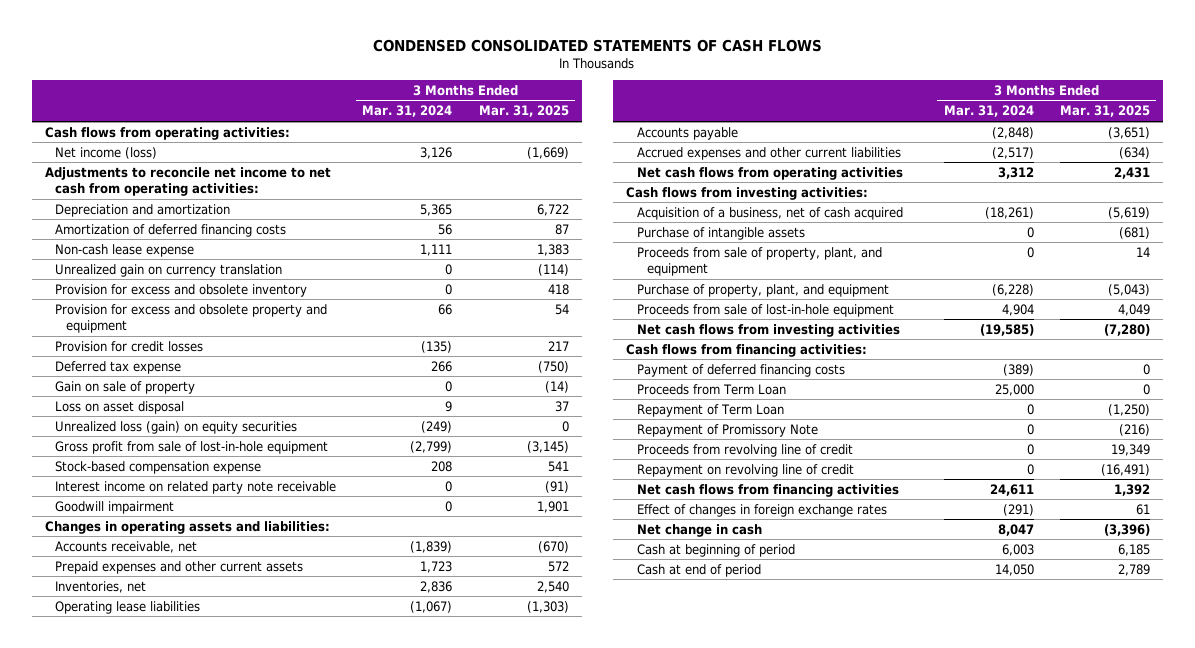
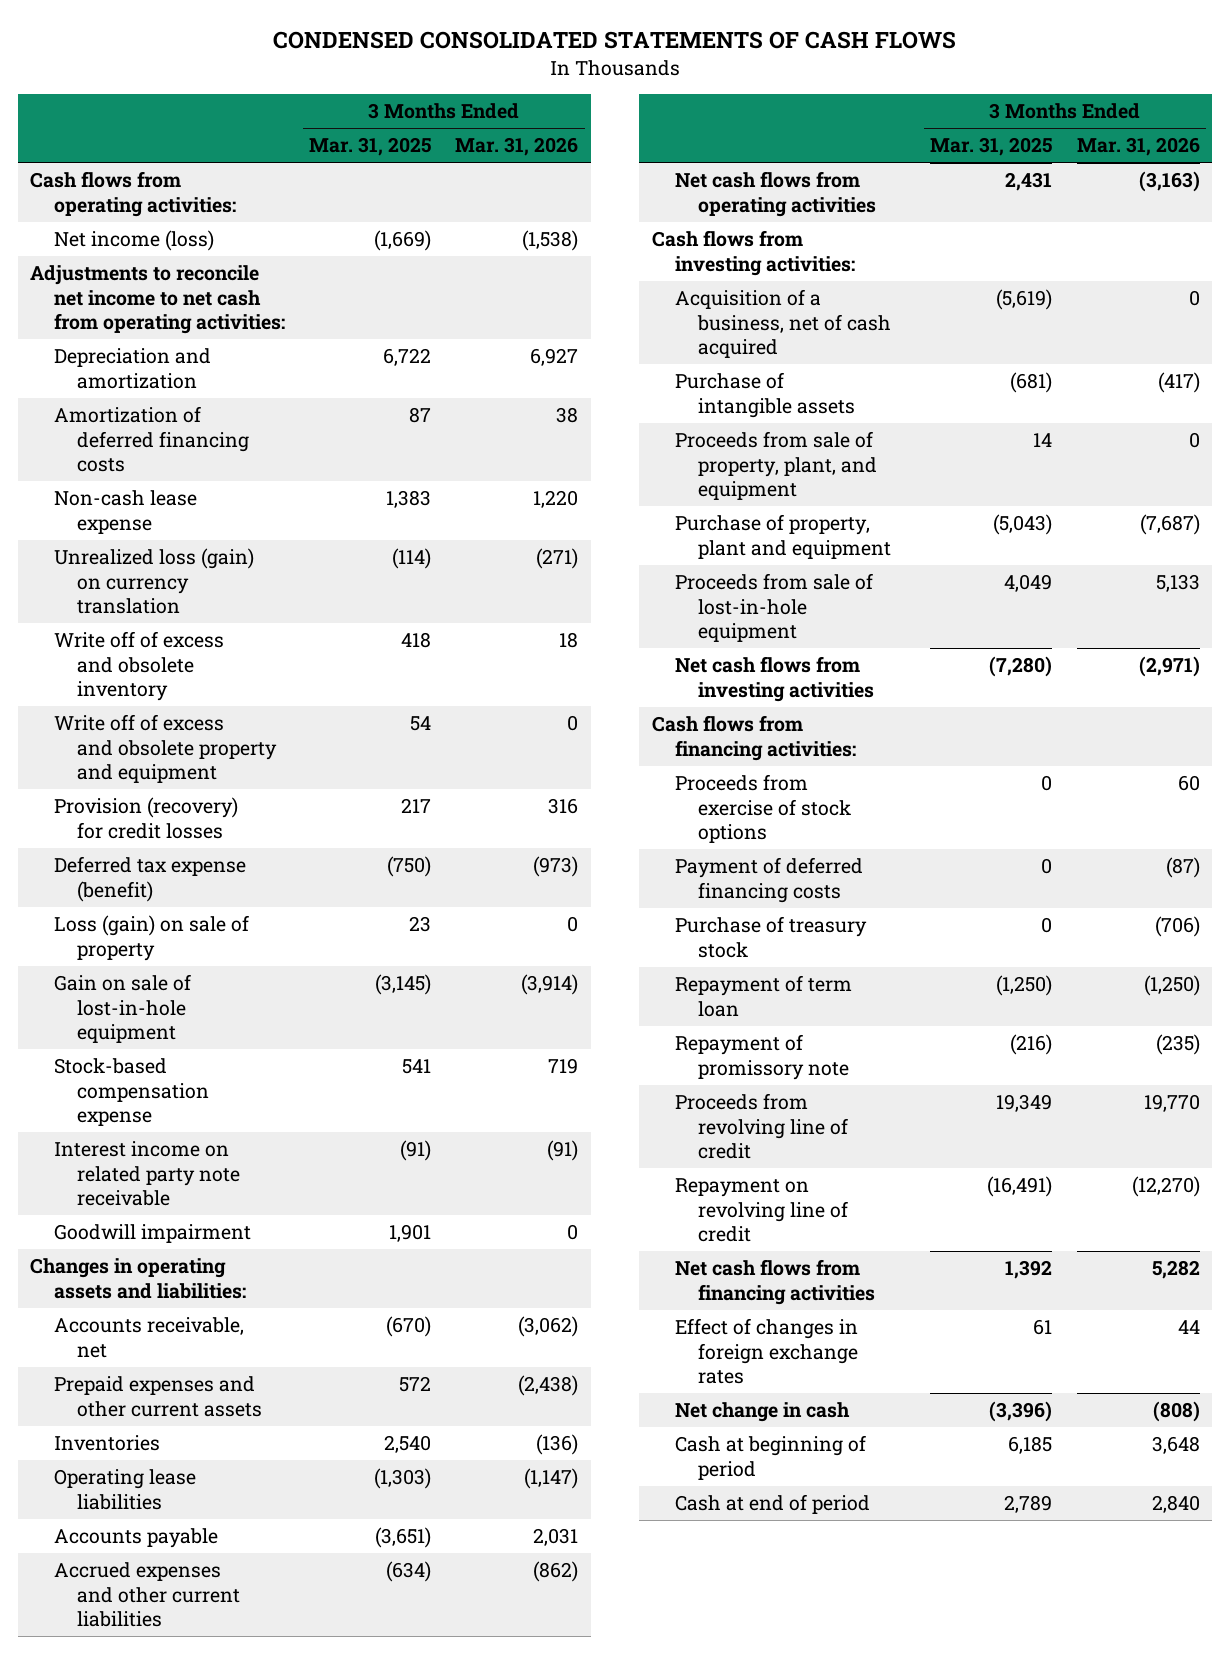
- | 3 Months Ended Mar. 31, 2024 | 3 Months Ended Mar. 31, 2025
+ | 3 Months Ended Mar. 31, 2025 | 3 Months Ended Mar. 31, 2026
- Unrealized gain on currency translation | 0 | (114)
- Provision for excess and obsolete inventory | 0 | 418
- Provision for excess and obsolete property and equipment | 66 | 54
- Provision for credit losses | (135) | 217
- Deferred tax expense | 266 | (750)
- Gain on sale of property | 0 | (14)
- Loss on asset disposal | 9 | 37
- Unrealized loss (gain) on equity securities | (249) | 0
- Gross profit from sale of lost-in-hole equipment | (2,799) | (3,145)
+ Unrealized loss (gain) on currency translation | (114) | (271)
+ Write off of excess and obsolete inventory | 418 | 18
+ Write off of excess and obsolete property and equipment | 54 | 0
+ Provision (recovery) for credit losses | 217 | 316
+ Deferred tax expense (benefit) | (750) | (973)
+ Loss (gain) on sale of property | 23 | 0
+ Gain on sale of lost-in-hole equipment | (3,145) | (3,914)
- Inventories, net | 2,836 | 2,540
+ Inventories | 2,540 | (136)
- Purchase of property, plant, and equipment | (6,228) | (5,043)
+ Purchase of property, plant and equipment | (5,043) | (7,687)
+ Proceeds from exercise of stock options | 0 | 60
- Proceeds from Term Loan | 25,000 | 0
- Repayment of Term Loan | 0 | (1,250)
- Repayment of Promissory Note | 0 | (216)
+ Purchase of treasury stock | 0 | (706)
+ Repayment of term loan | (1,250) | (1,250)
+ Repayment of promissory note | (216) | (235)

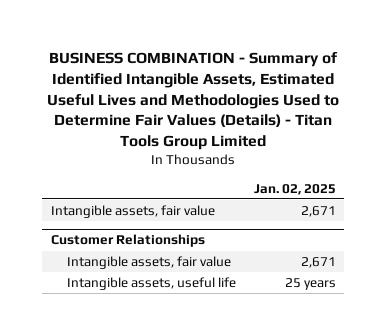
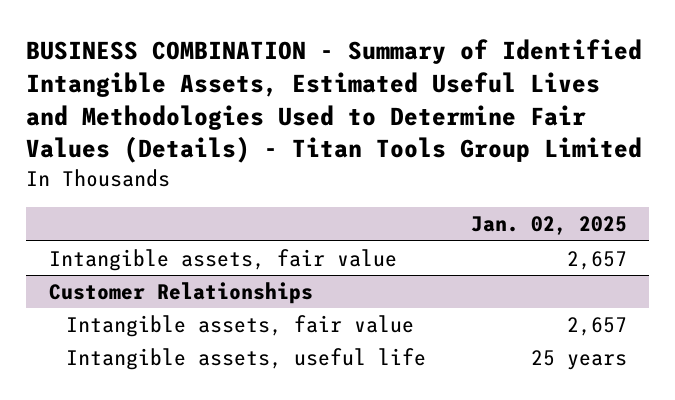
- Intangible assets, fair value | 2,671
+ Intangible assets, fair value | 2,657
@ Customer Relationships
- Intangible assets, fair value | 2,671
+ Intangible assets, fair value | 2,657

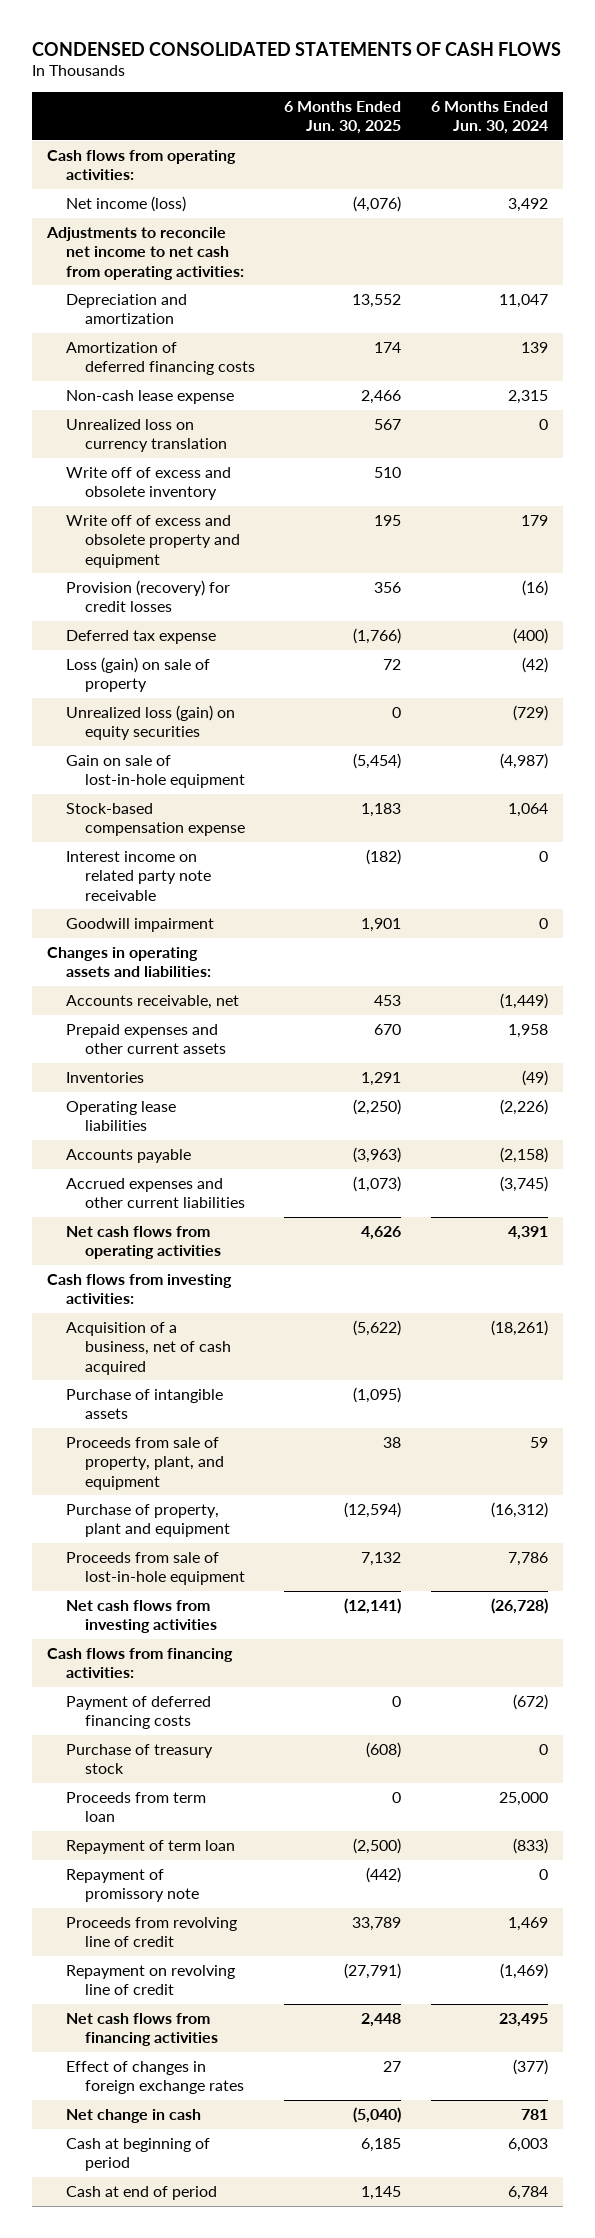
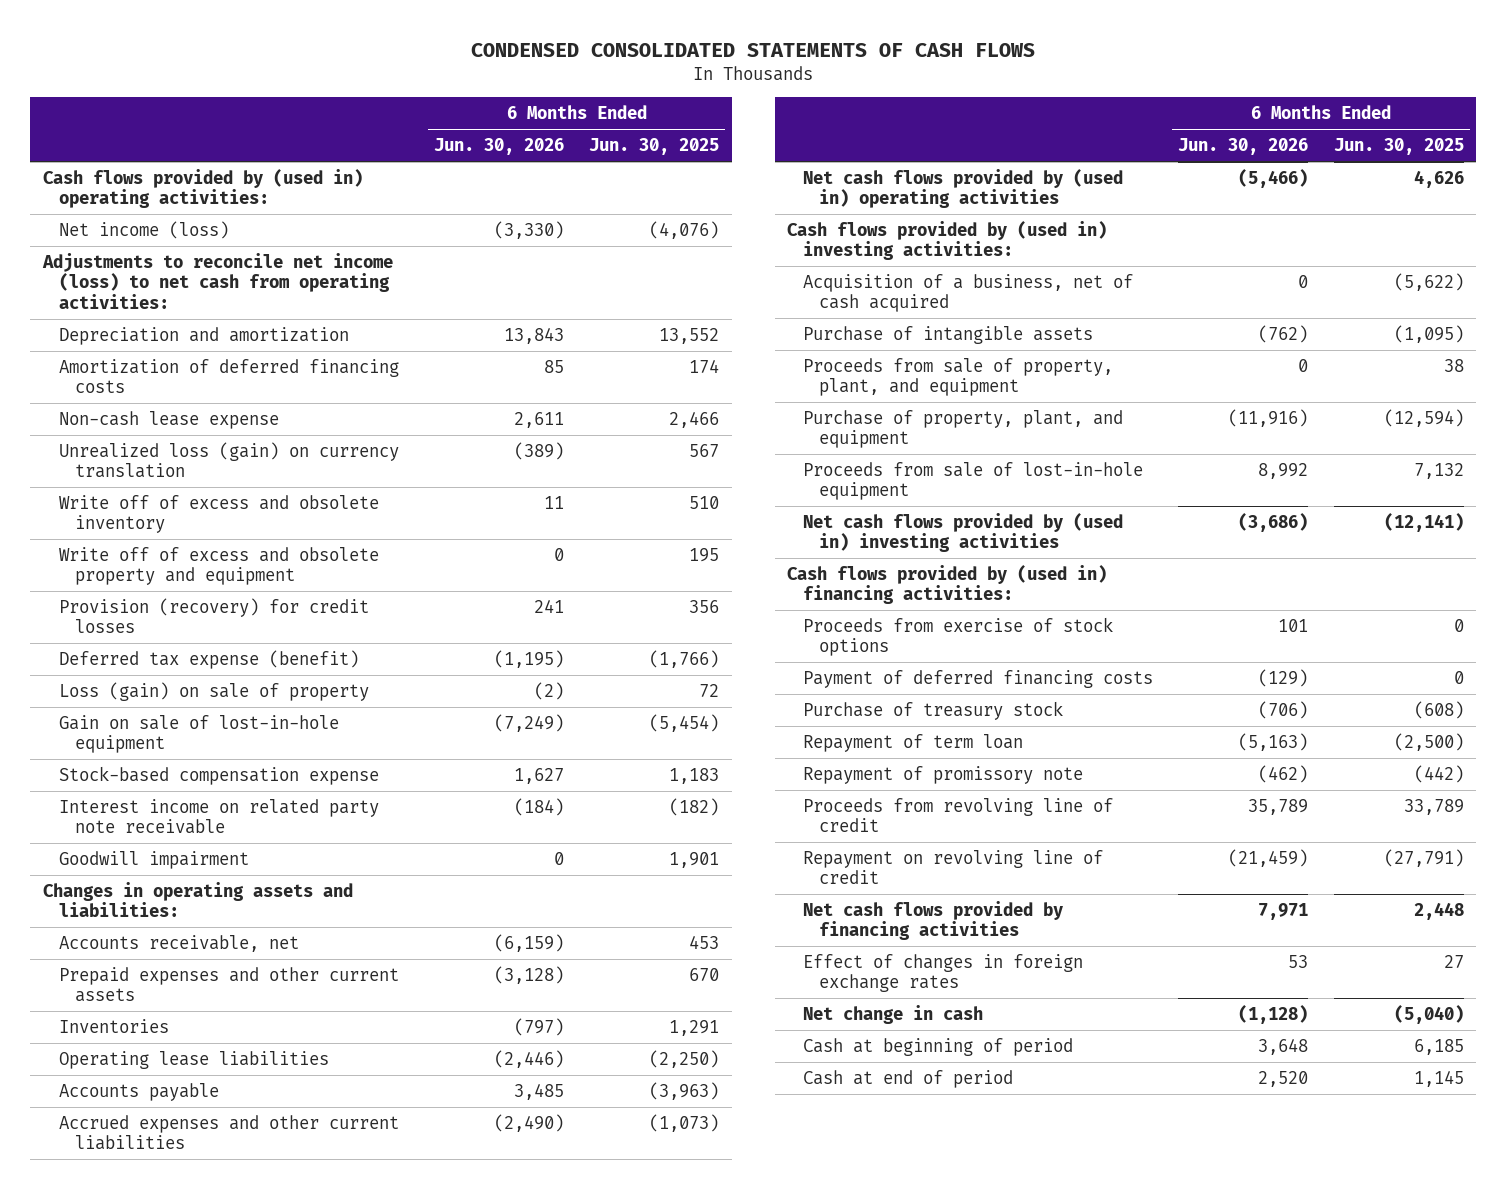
- | 6 Months Ended Jun. 30, 2025 | 6 Months Ended Jun. 30, 2024
+ | 6 Months Ended Jun. 30, 2026 | 6 Months Ended Jun. 30, 2025
- Cash flows from operating activities:
+ Cash flows provided by (used in) operating activities:
- Adjustments to reconcile net income to net cash from operating activities:
+ Adjustments to reconcile net income (loss) to net cash from operating activities:
- Unrealized loss on currency translation | 567 | 0
+ Unrealized loss (gain) on currency translation | (389) | 567
- Deferred tax expense | (1,766) | (400)
+ Deferred tax expense (benefit) | (1,195) | (1,766)
- Unrealized loss (gain) on equity securities | 0 | (729)
- Net cash flows from operating activities | 4,626 | 4,391
- Cash flows from investing activities:
+ Net cash flows provided by (used in) operating activities | (5,466) | 4,626
+ Cash flows provided by (used in) investing activities:
- Purchase of property, plant and equipment | (12,594) | (16,312)
+ Purchase of property, plant, and equipment | (11,916) | (12,594)
- Net cash flows from investing activities | (12,141) | (26,728)
- Cash flows from financing activities:
+ Net cash flows provided by (used in) investing activities | (3,686) | (12,141)
+ Cash flows provided by (used in) financing activities:
+ Proceeds from exercise of stock options | 101 | 0
- Proceeds from term loan | 0 | 25,000
- Net cash flows from financing activities | 2,448 | 23,495
+ Net cash flows provided by financing activities | 7,971 | 2,448

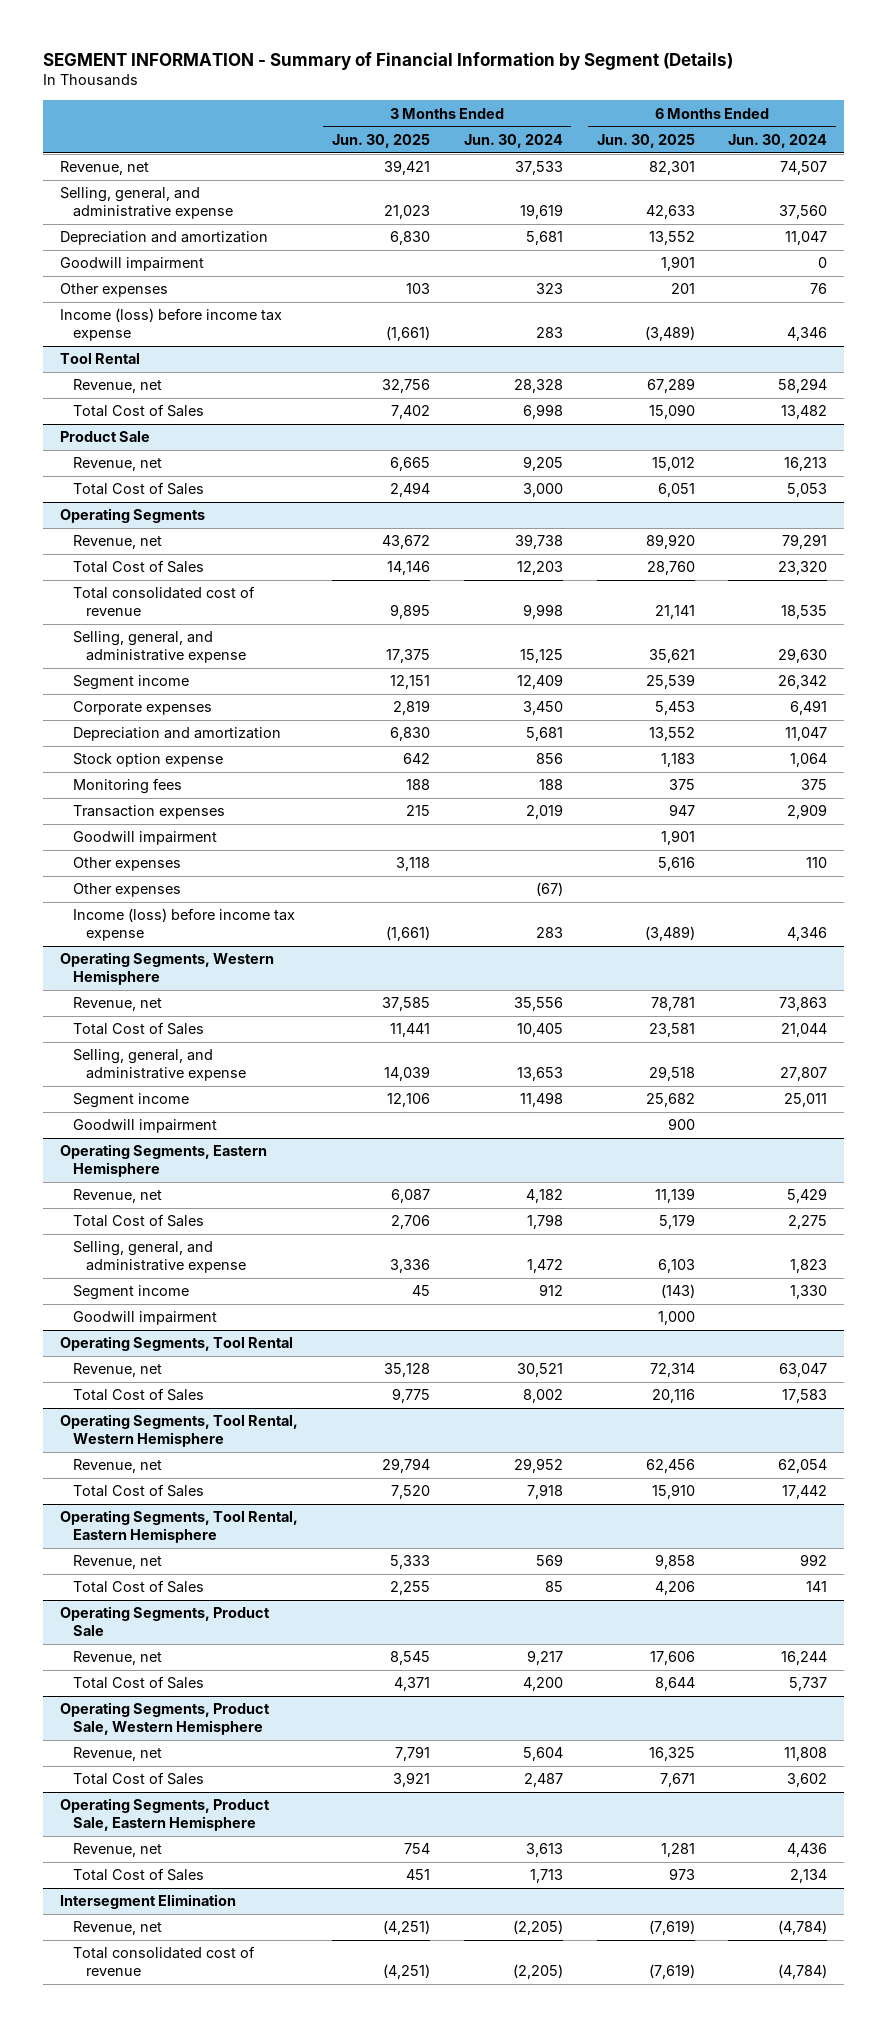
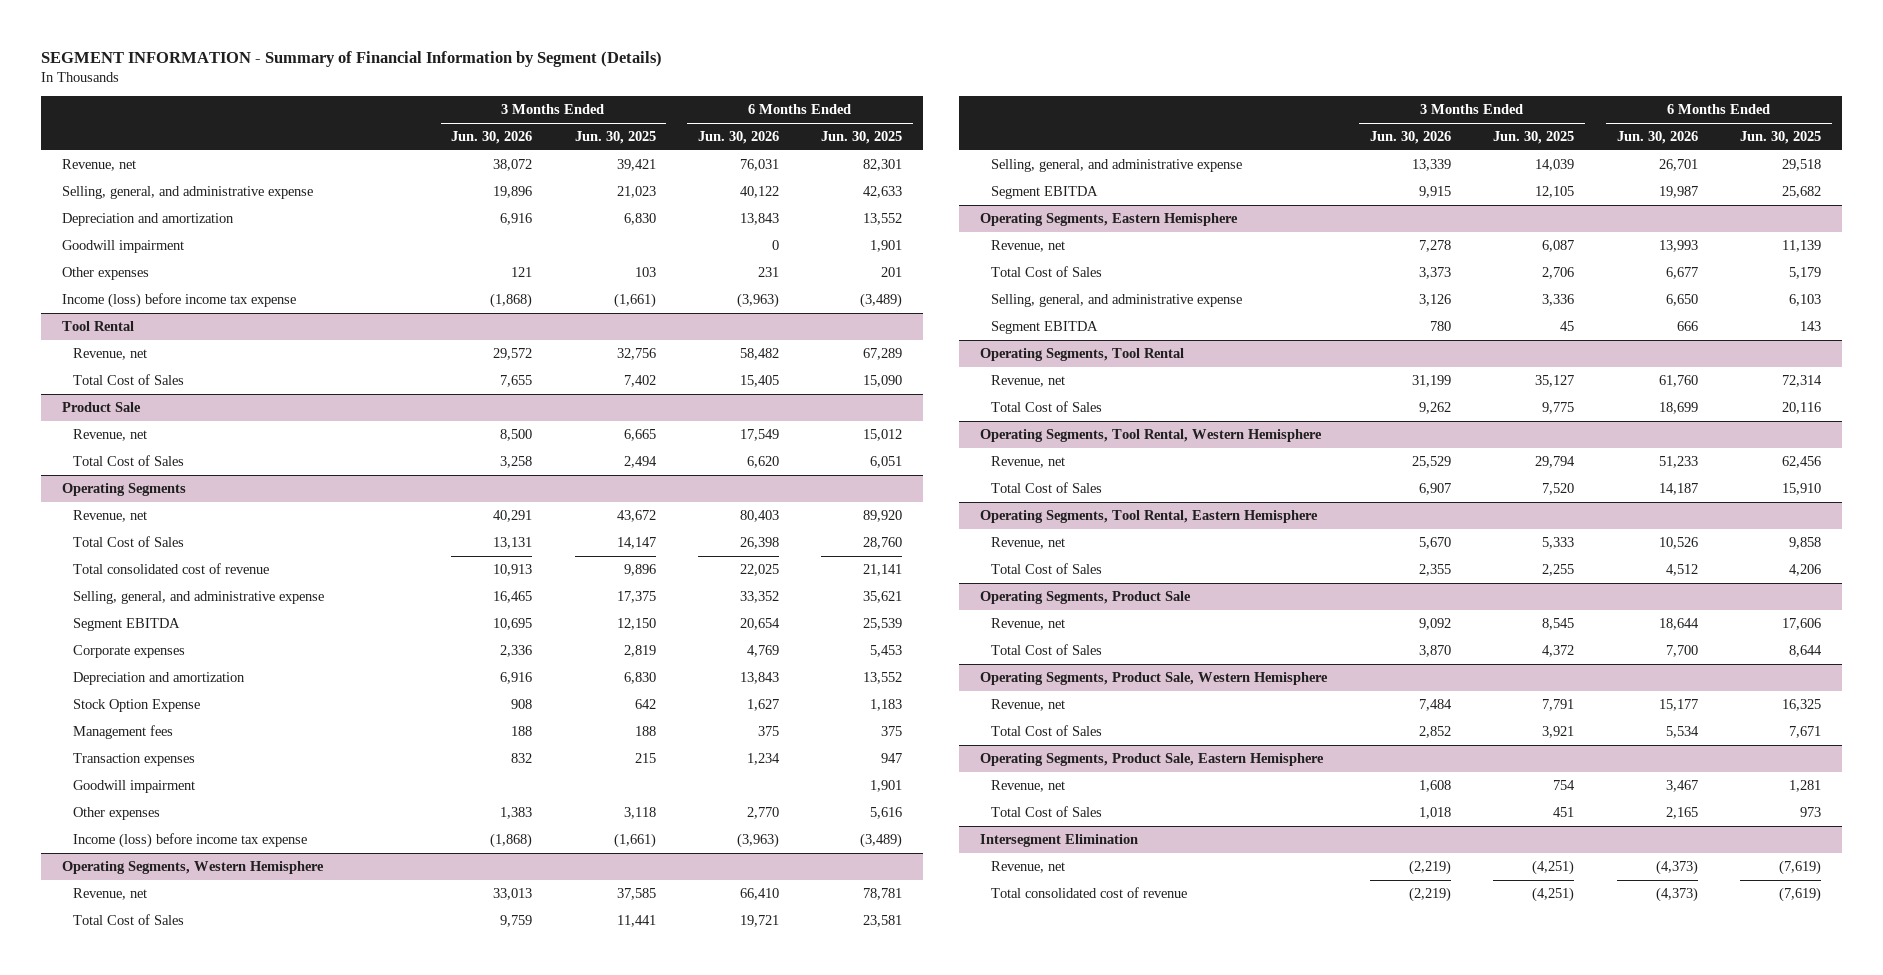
- | 3 Months Ended Jun. 30, 2025 | 3 Months Ended Jun. 30, 2024 | 6 Months Ended Jun. 30, 2025 | 6 Months Ended Jun. 30, 2024
+ | 3 Months Ended Jun. 30, 2026 | 3 Months Ended Jun. 30, 2025 | 6 Months Ended Jun. 30, 2026 | 6 Months Ended Jun. 30, 2025
@ Operating Segments
- Total Cost of Sales | 14,146 | 12,203 | 28,760 | 23,320
- Total consolidated cost of revenue | 9,895 | 9,998 | 21,141 | 18,535
+ Total Cost of Sales | 13,131 | 14,147 | 26,398 | 28,760
+ Total consolidated cost of revenue | 10,913 | 9,896 | 22,025 | 21,141
- Segment income | 12,151 | 12,409 | 25,539 | 26,342
+ Segment EBITDA | 10,695 | 12,150 | 20,654 | 25,539
- Stock option expense | 642 | 856 | 1,183 | 1,064
- Monitoring fees | 188 | 188 | 375 | 375
+ Stock Option Expense | 908 | 642 | 1,627 | 1,183
+ Management fees | 188 | 188 | 375 | 375
- Other expenses | | (67) | |
@ Operating Segments, Western Hemisphere
- Segment income | 12,106 | 11,498 | 25,682 | 25,011
- Goodwill impairment | | | 900 |
+ Segment EBITDA | 9,915 | 12,105 | 19,987 | 25,682
@ Operating Segments, Eastern Hemisphere
- Segment income | 45 | 912 | (143) | 1,330
- Goodwill impairment | | | 1,000 |
+ Segment EBITDA | 780 | 45 | 666 | 143
@ Operating Segments, Tool Rental
- Revenue, net | 35,128 | 30,521 | 72,314 | 63,047
+ Revenue, net | 31,199 | 35,127 | 61,760 | 72,314
@ Operating Segments, Product Sale
- Total Cost of Sales | 4,371 | 4,200 | 8,644 | 5,737
+ Total Cost of Sales | 3,870 | 4,372 | 7,700 | 8,644

